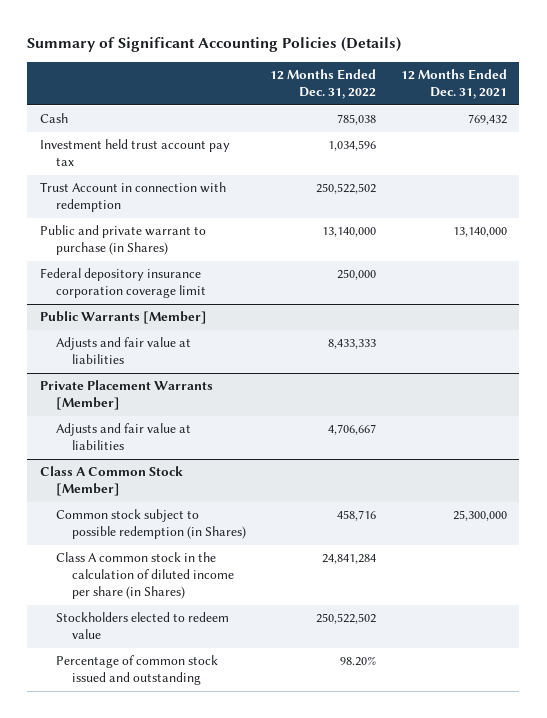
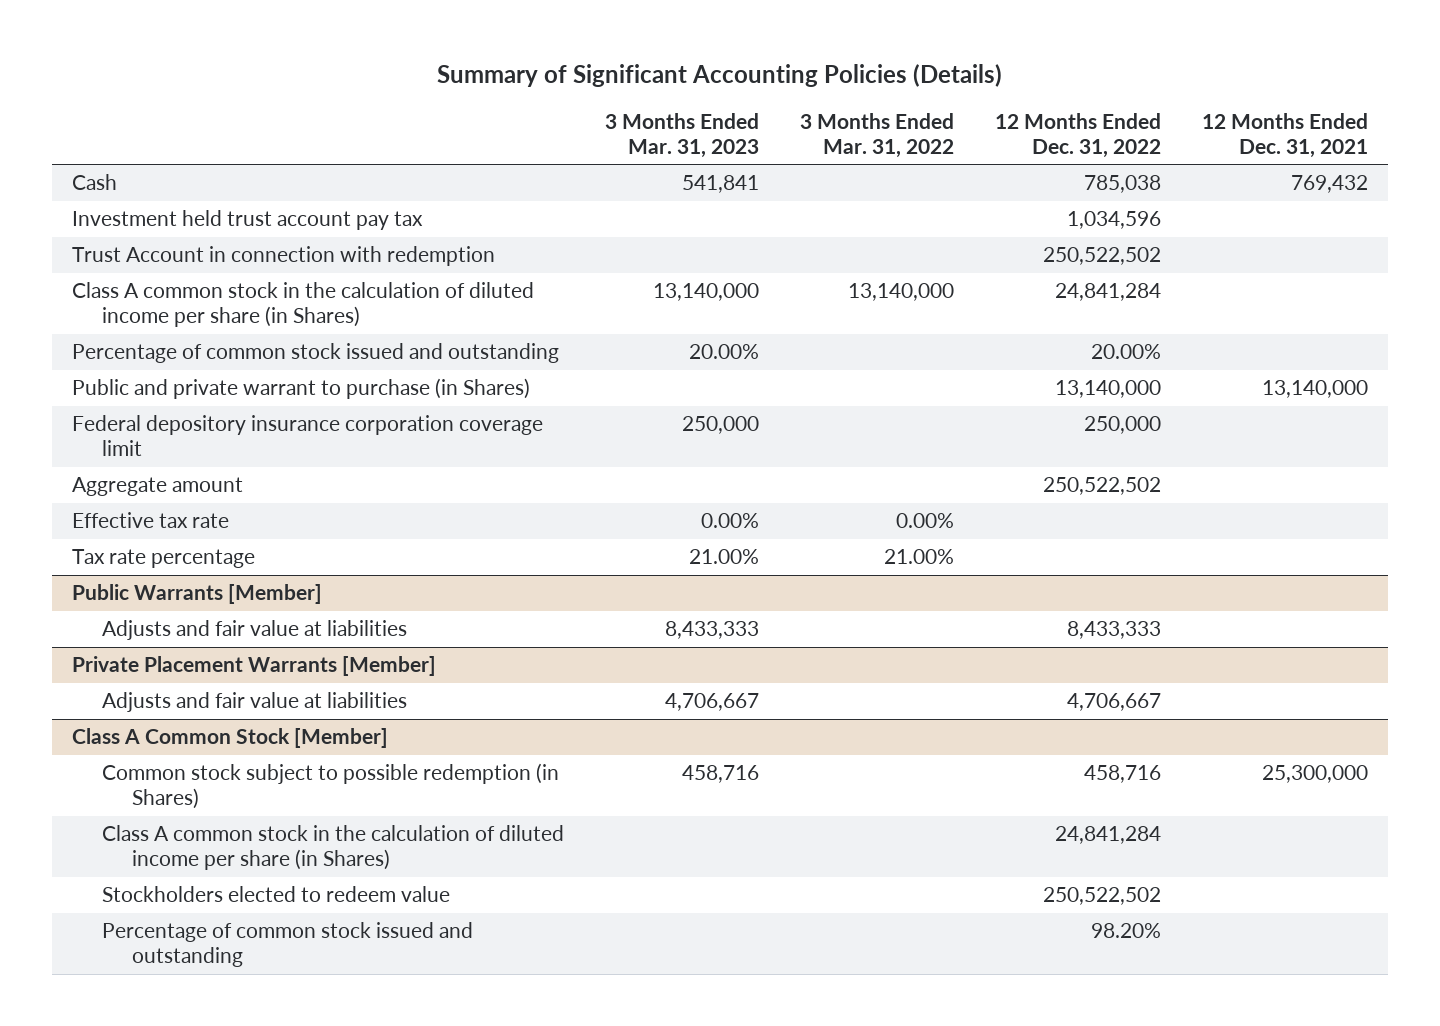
- | 12 Months Ended Dec. 31, 2022 | 12 Months Ended Dec. 31, 2021
+ | 3 Months Ended Mar. 31, 2023 | 3 Months Ended Mar. 31, 2022 | 12 Months Ended Dec. 31, 2022 | 12 Months Ended Dec. 31, 2021
+ Class A common stock in the calculation of diluted income per share (in Shares) | 13,140,000 | 13,140,000 | 24,841,284 |
+ Percentage of common stock issued and outstanding | 20.00% | | 20.00% |
+ Aggregate amount | | | 250,522,502 |
+ Effective tax rate | 0.00% | 0.00% | |
+ Tax rate percentage | 21.00% | 21.00% | |

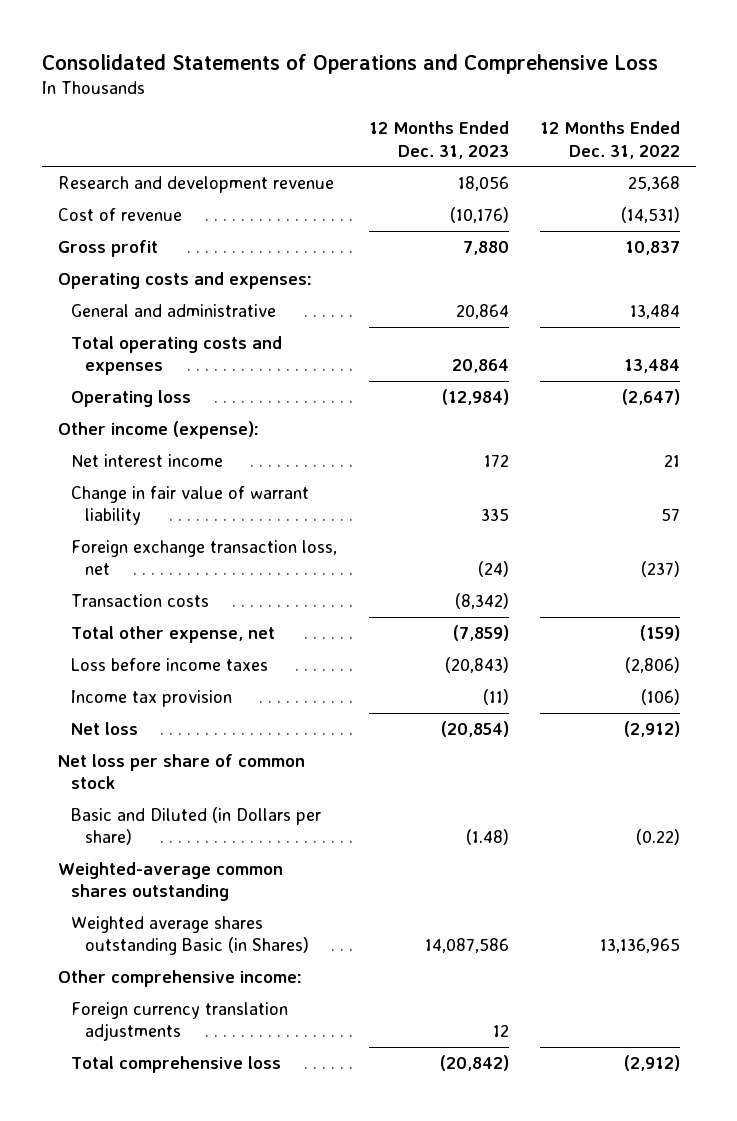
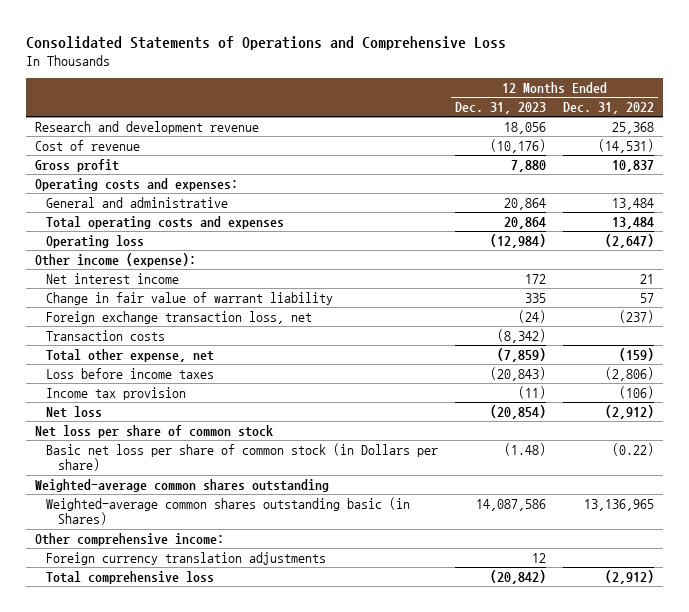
- Basic and Diluted (in Dollars per share) | (1.48) | (0.22)
+ Basic net loss per share of common stock (in Dollars per share) | (1.48) | (0.22)
- Weighted average shares outstanding Basic (in Shares) | 14,087,586 | 13,136,965
+ Weighted-average common shares outstanding basic (in Shares) | 14,087,586 | 13,136,965

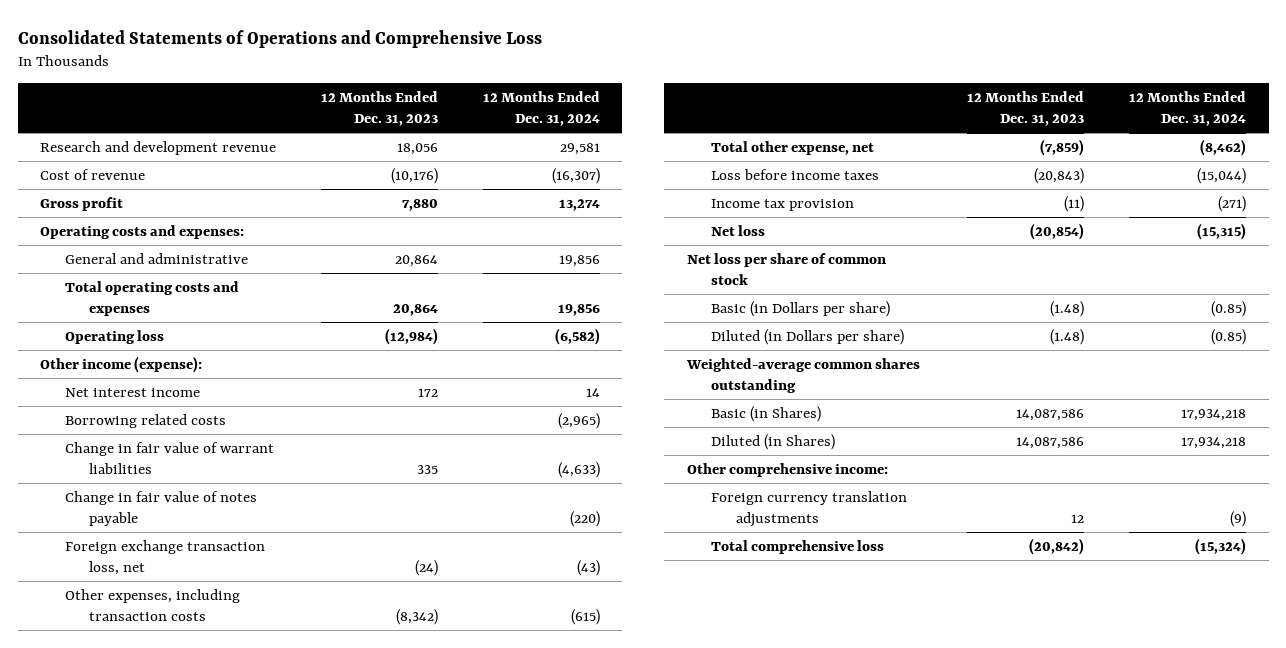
- | 12 Months Ended Dec. 31, 2023 | 12 Months Ended Dec. 31, 2022
+ | 12 Months Ended Dec. 31, 2023 | 12 Months Ended Dec. 31, 2024
- Change in fair value of warrant liability | 335 | 57
+ Borrowing related costs | | (2,965)
+ Change in fair value of warrant liabilities | 335 | (4,633)
+ Change in fair value of notes payable | | (220)
- Transaction costs | (8,342) |
+ Other expenses, including transaction costs | (8,342) | (615)
- Basic net loss per share of common stock (in Dollars per share) | (1.48) | (0.22)
+ Basic (in Dollars per share) | (1.48) | (0.85)
+ Diluted (in Dollars per share) | (1.48) | (0.85)
- Weighted-average common shares outstanding basic (in Shares) | 14,087,586 | 13,136,965
+ Basic (in Shares) | 14,087,586 | 17,934,218
+ Diluted (in Shares) | 14,087,586 | 17,934,218

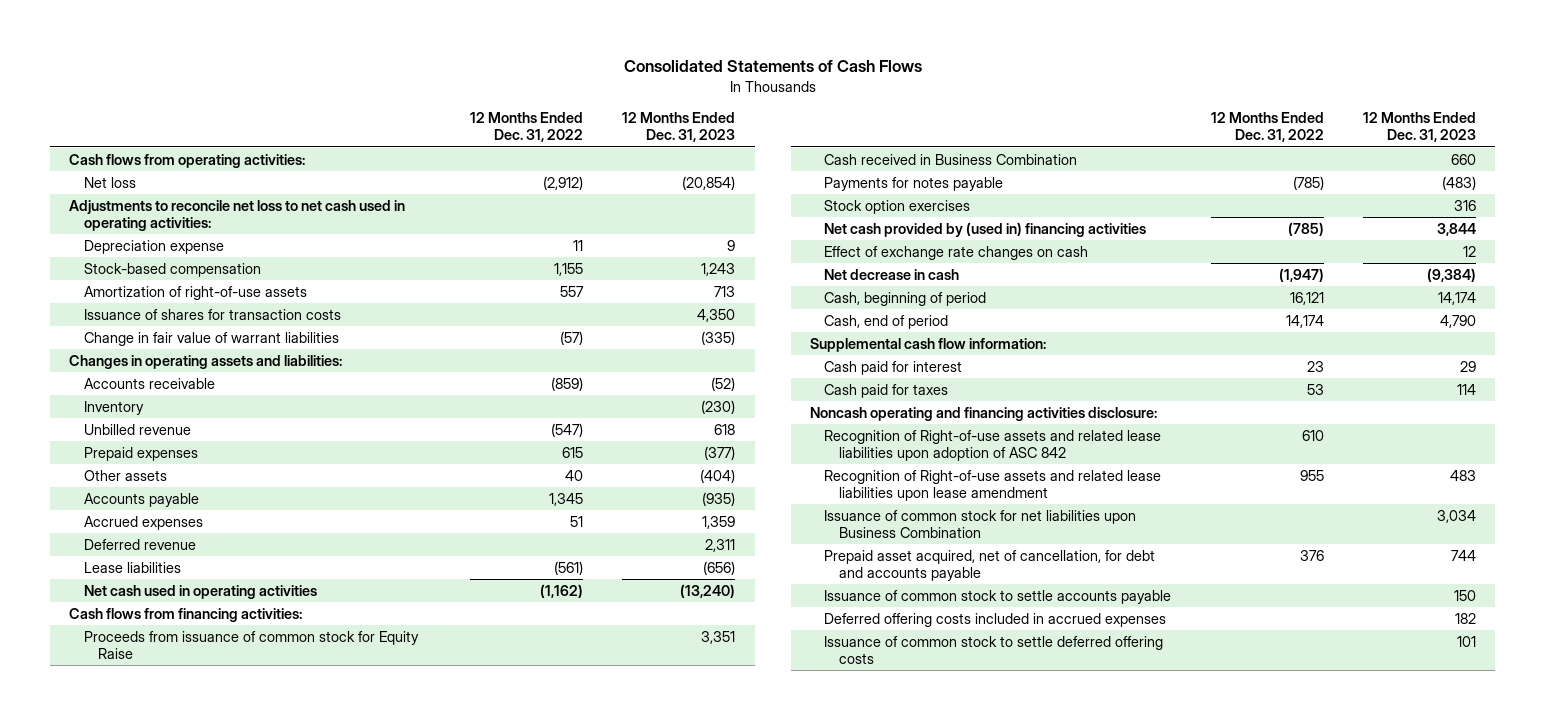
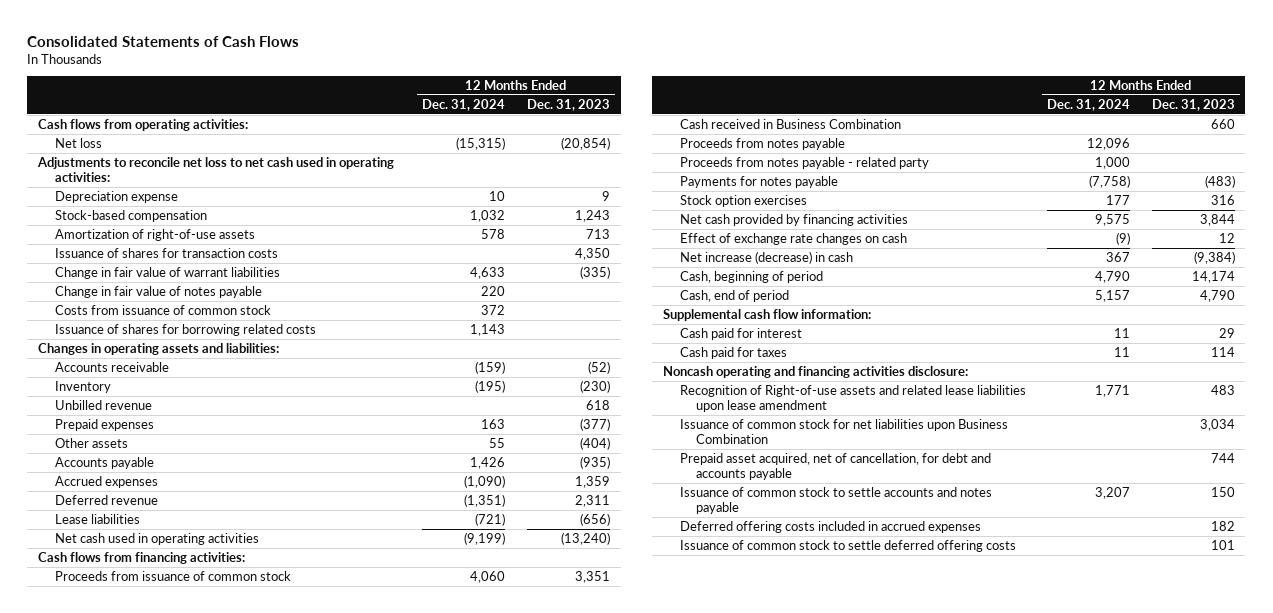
- | 12 Months Ended Dec. 31, 2022 | 12 Months Ended Dec. 31, 2023
+ | 12 Months Ended Dec. 31, 2024 | 12 Months Ended Dec. 31, 2023
+ Change in fair value of notes payable | 220 |
+ Costs from issuance of common stock | 372 |
+ Issuance of shares for borrowing related costs | 1,143 |
- Proceeds from issuance of common stock for Equity Raise | | 3,351
+ Proceeds from issuance of common stock | 4,060 | 3,351
+ Proceeds from notes payable | 12,096 |
+ Proceeds from notes payable - related party | 1,000 |
- Net cash provided by (used in) financing activities | (785) | 3,844
+ Net cash provided by financing activities | 9,575 | 3,844
- Net decrease in cash | (1,947) | (9,384)
+ Net increase (decrease) in cash | 367 | (9,384)
- Recognition of Right-of-use assets and related lease liabilities upon adoption of ASC 842 | 610 |
- Issuance of common stock to settle accounts payable | | 150
+ Issuance of common stock to settle accounts and notes payable | 3,207 | 150

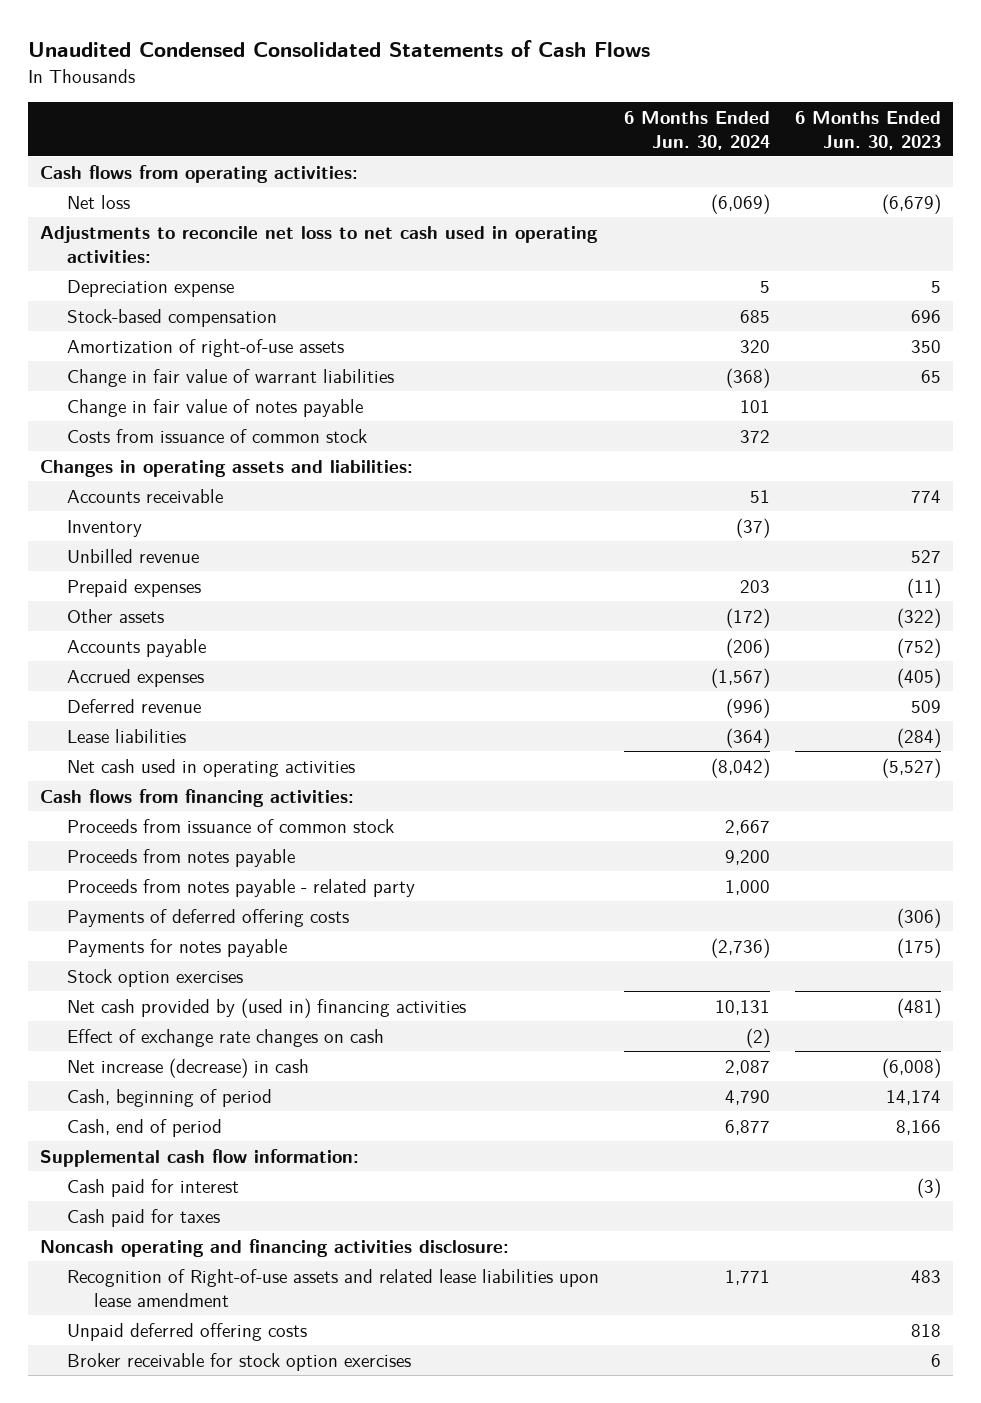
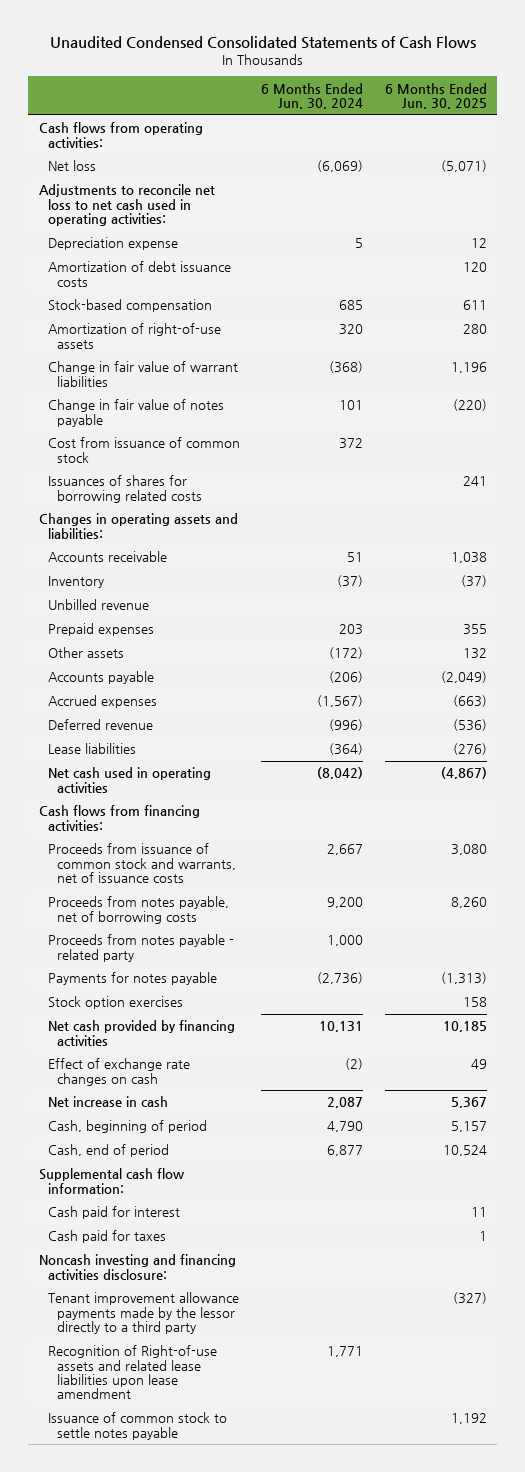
- | 6 Months Ended Jun. 30, 2024 | 6 Months Ended Jun. 30, 2023
+ | 6 Months Ended Jun. 30, 2024 | 6 Months Ended Jun. 30, 2025
+ Amortization of debt issuance costs | | 120
- Costs from issuance of common stock | 372 |
+ Cost from issuance of common stock | 372 |
+ Issuances of shares for borrowing related costs | | 241
- Proceeds from issuance of common stock | 2,667 |
- Proceeds from notes payable | 9,200 |
+ Proceeds from issuance of common stock and warrants, net of issuance costs | 2,667 | 3,080
+ Proceeds from notes payable, net of borrowing costs | 9,200 | 8,260
- Payments of deferred offering costs | | (306)
- Net cash provided by (used in) financing activities | 10,131 | (481)
+ Net cash provided by financing activities | 10,131 | 10,185
- Net increase (decrease) in cash | 2,087 | (6,008)
+ Net increase in cash | 2,087 | 5,367
- Noncash operating and financing activities disclosure:
+ Noncash investing and financing activities disclosure:
+ Tenant improvement allowance payments made by the lessor directly to a third party | | (327)
- Unpaid deferred offering costs | | 818
- Broker receivable for stock option exercises | | 6
+ Issuance of common stock to settle notes payable | | 1,192

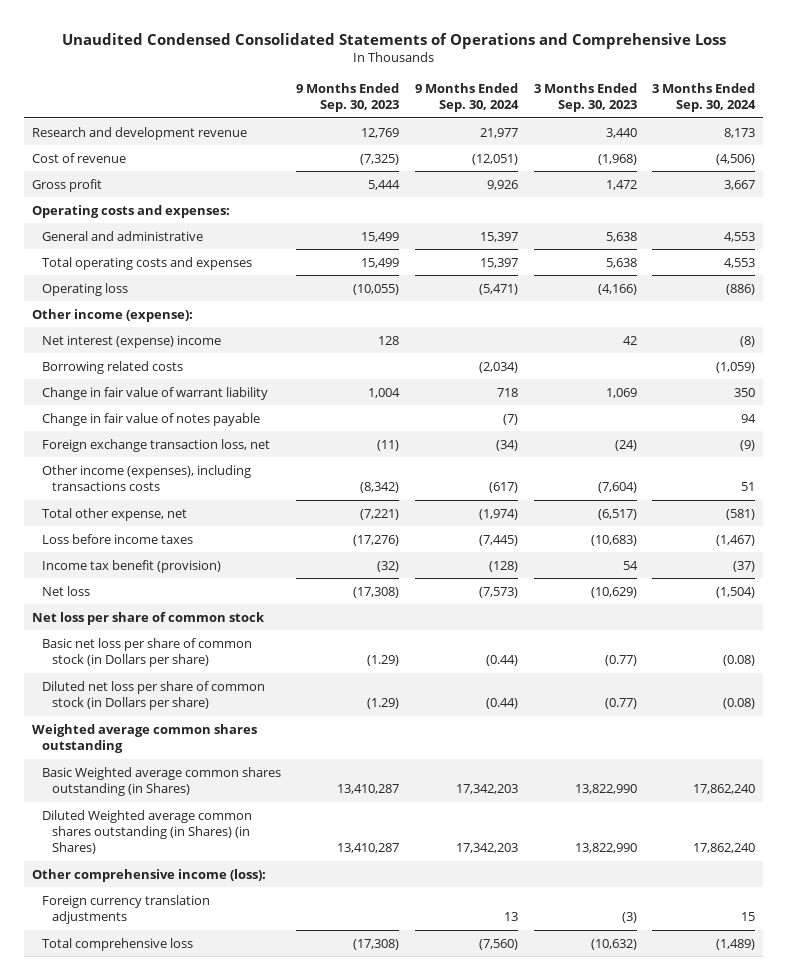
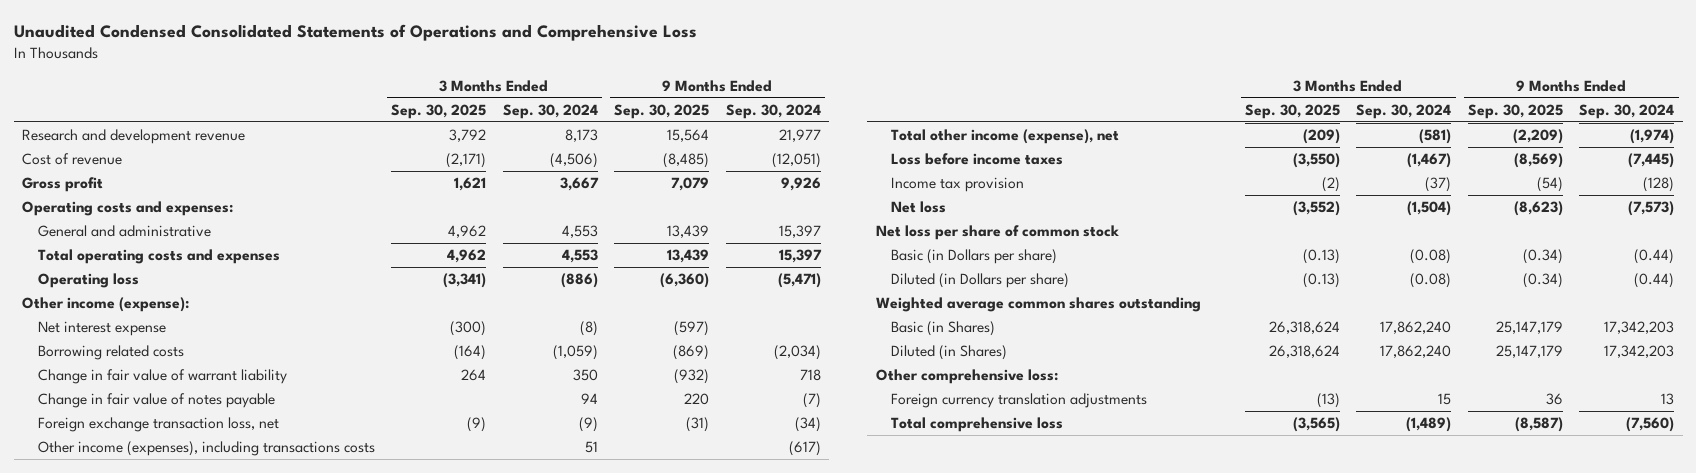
- | 9 Months Ended Sep. 30, 2023 | 9 Months Ended Sep. 30, 2024 | 3 Months Ended Sep. 30, 2023 | 3 Months Ended Sep. 30, 2024
+ | 3 Months Ended Sep. 30, 2025 | 3 Months Ended Sep. 30, 2024 | 9 Months Ended Sep. 30, 2025 | 9 Months Ended Sep. 30, 2024
- Net interest (expense) income | 128 | | 42 | (8)
+ Net interest expense | (300) | (8) | (597) |
- Total other expense, net | (7,221) | (1,974) | (6,517) | (581)
+ Total other income (expense), net | (209) | (581) | (2,209) | (1,974)
- Income tax benefit (provision) | (32) | (128) | 54 | (37)
+ Income tax provision | (2) | (37) | (54) | (128)
- Basic net loss per share of common stock (in Dollars per share) | (1.29) | (0.44) | (0.77) | (0.08)
- Diluted net loss per share of common stock (in Dollars per share) | (1.29) | (0.44) | (0.77) | (0.08)
+ Basic (in Dollars per share) | (0.13) | (0.08) | (0.34) | (0.44)
+ Diluted (in Dollars per share) | (0.13) | (0.08) | (0.34) | (0.44)
- Basic Weighted average common shares outstanding (in Shares) | 13,410,287 | 17,342,203 | 13,822,990 | 17,862,240
- Diluted Weighted average common shares outstanding (in Shares) (in Shares) | 13,410,287 | 17,342,203 | 13,822,990 | 17,862,240
- Other comprehensive income (loss):
+ Basic (in Shares) | 26,318,624 | 17,862,240 | 25,147,179 | 17,342,203
+ Diluted (in Shares) | 26,318,624 | 17,862,240 | 25,147,179 | 17,342,203
+ Other comprehensive loss:

